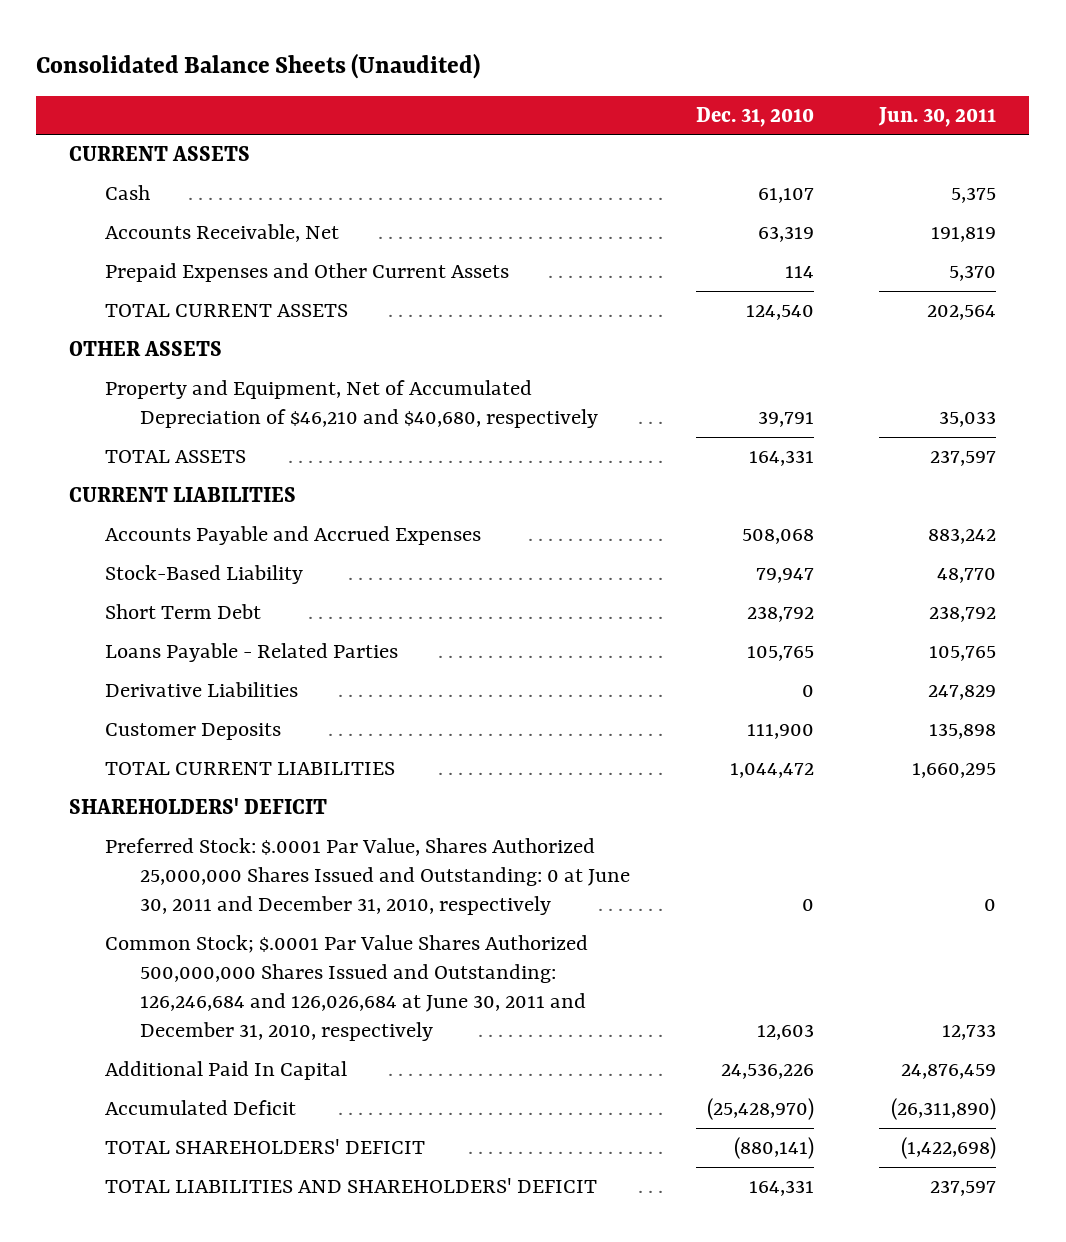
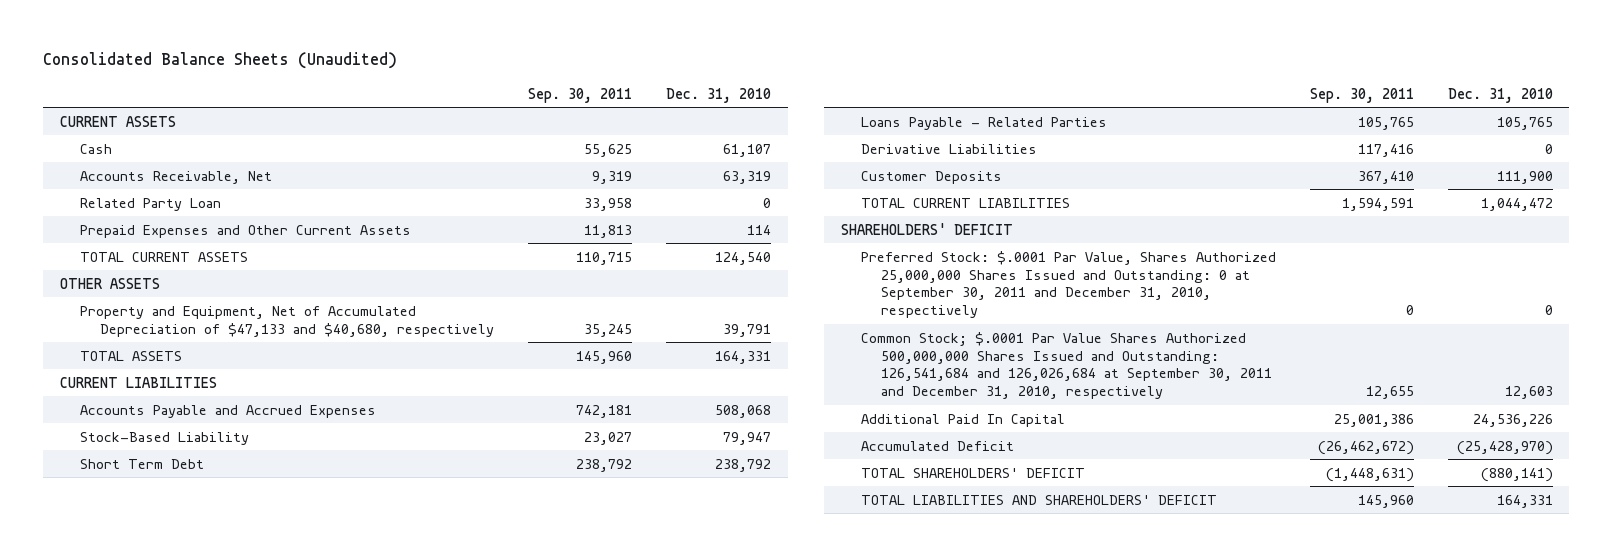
- | Dec. 31, 2010 | Jun. 30, 2011
+ | Sep. 30, 2011 | Dec. 31, 2010
+ Related Party Loan | 33,958 | 0
- Property and Equipment, Net of Accumulated Depreciation of $46,210 and $40,680, respectively | 39,791 | 35,033
+ Property and Equipment, Net of Accumulated Depreciation of $47,133 and $40,680, respectively | 35,245 | 39,791
- Preferred Stock: $.0001 Par Value, Shares Authorized 25,000,000 Shares Issued and Outstanding: 0 at June 30, 2011 and December 31, 2010, respectively | 0 | 0
- Common Stock; $.0001 Par Value Shares Authorized 500,000,000 Shares Issued and Outstanding: 126,246,684 and 126,026,684 at June 30, 2011 and December 31, 2010, respectively | 12,603 | 12,733
+ Preferred Stock: $.0001 Par Value, Shares Authorized 25,000,000 Shares Issued and Outstanding: 0 at September 30, 2011 and December 31, 2010, respectively | 0 | 0
+ Common Stock; $.0001 Par Value Shares Authorized 500,000,000 Shares Issued and Outstanding: 126,541,684 and 126,026,684 at September 30, 2011 and December 31, 2010, respectively | 12,655 | 12,603

